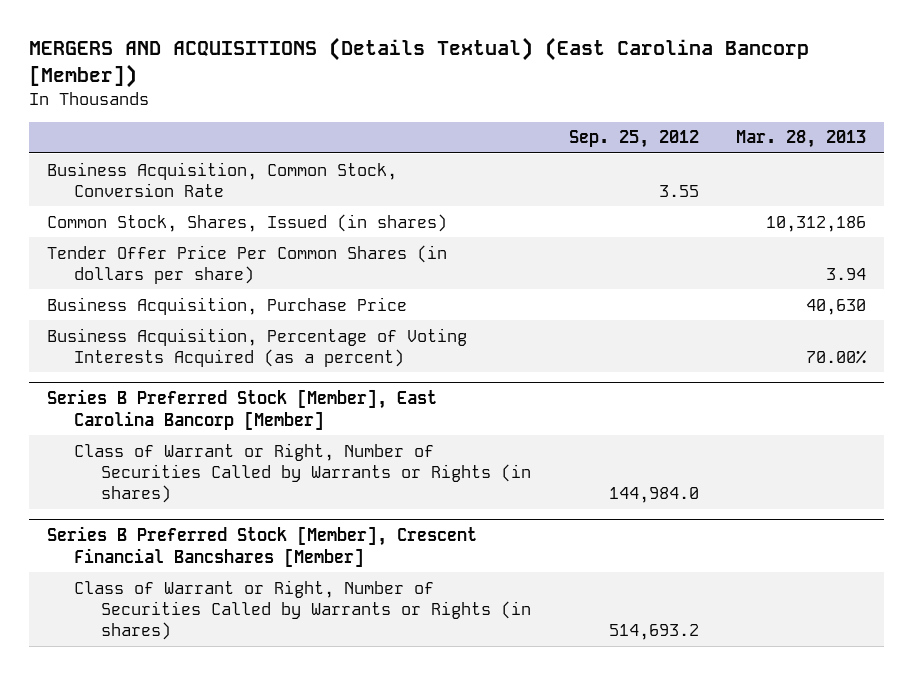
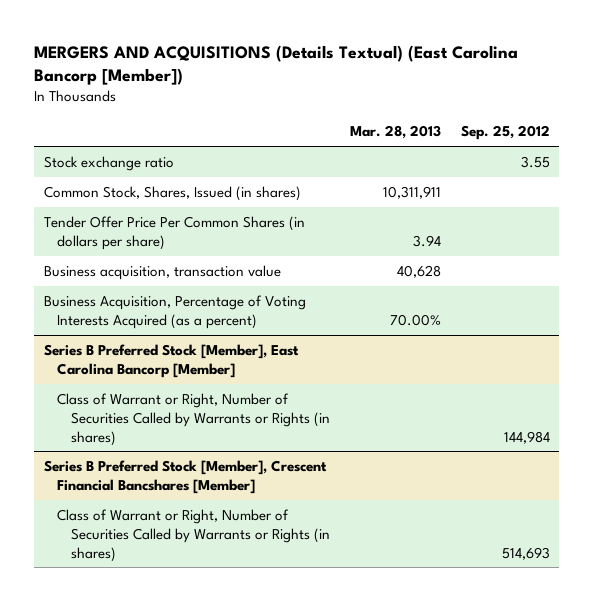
- | Sep. 25, 2012 | Mar. 28, 2013
+ | Mar. 28, 2013 | Sep. 25, 2012
- Business Acquisition, Common Stock, Conversion Rate | 3.55 |
- Common Stock, Shares, Issued (in shares) | | 10,312,186
+ Stock exchange ratio | | 3.55
+ Common Stock, Shares, Issued (in shares) | 10,311,911 |
- Business Acquisition, Purchase Price | | 40,630
+ Business acquisition, transaction value | 40,628 |
@ Series B Preferred Stock [Member], East Carolina Bancorp [Member]
- Class of Warrant or Right, Number of Securities Called by Warrants or Rights (in shares) | 144,984.0 |
+ Class of Warrant or Right, Number of Securities Called by Warrants or Rights (in shares) | | 144,984
@ Series B Preferred Stock [Member], Crescent Financial Bancshares [Member]
- Class of Warrant or Right, Number of Securities Called by Warrants or Rights (in shares) | 514,693.2 |
+ Class of Warrant or Right, Number of Securities Called by Warrants or Rights (in shares) | | 514,693

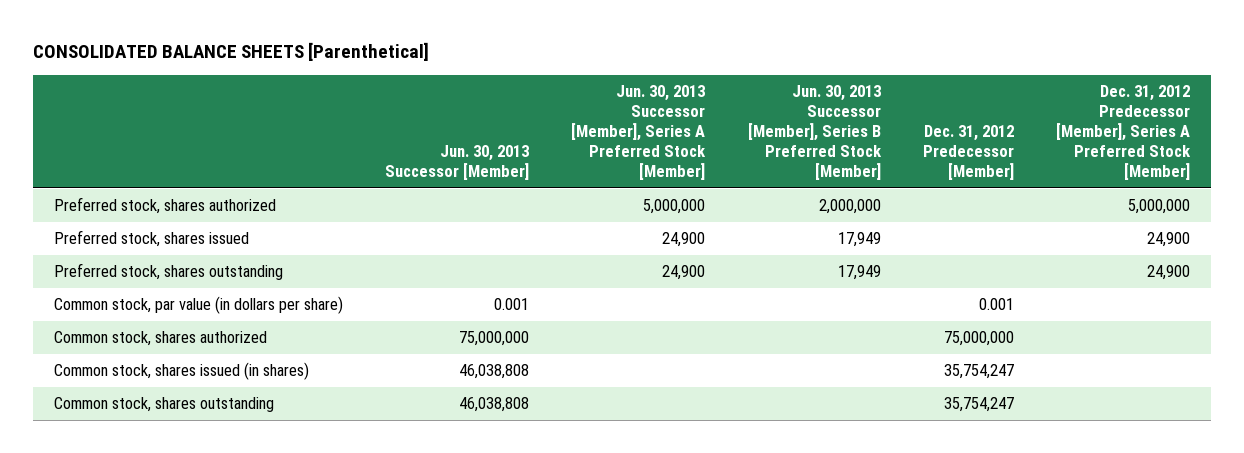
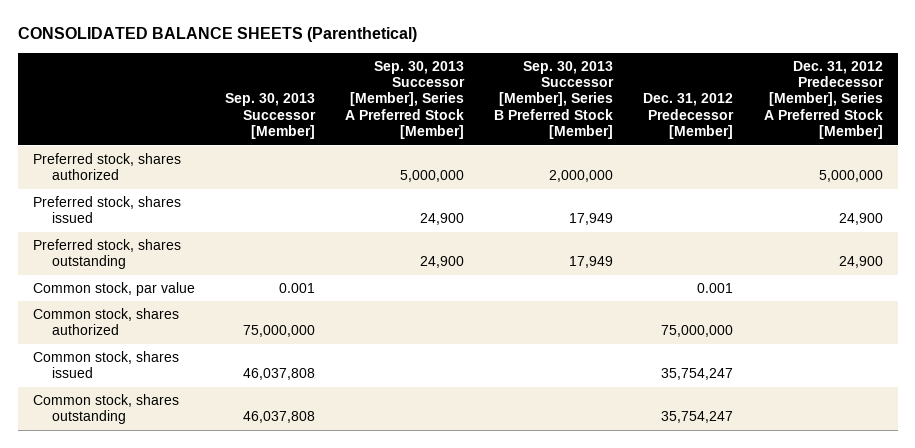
- CONSOLIDATED BALANCE SHEETS [Parenthetical]
+ CONSOLIDATED BALANCE SHEETS (Parenthetical)
- | Jun. 30, 2013 Successor [Member] | Jun. 30, 2013 Successor [Member], Series A Preferred Stock [Member] | Jun. 30, 2013 Successor [Member], Series B Preferred Stock [Member] | Dec. 31, 2012 Predecessor [Member] | Dec. 31, 2012 Predecessor [Member], Series A Preferred Stock [Member]
+ | Sep. 30, 2013 Successor [Member] | Sep. 30, 2013 Successor [Member], Series A Preferred Stock [Member] | Sep. 30, 2013 Successor [Member], Series B Preferred Stock [Member] | Dec. 31, 2012 Predecessor [Member] | Dec. 31, 2012 Predecessor [Member], Series A Preferred Stock [Member]
- Common stock, par value (in dollars per share) | 0.001 | | | 0.001 |
+ Common stock, par value | 0.001 | | | 0.001 |
- Common stock, shares issued (in shares) | 46,038,808 | | | 35,754,247 |
+ Common stock, shares issued | 46,037,808 | | | 35,754,247 |

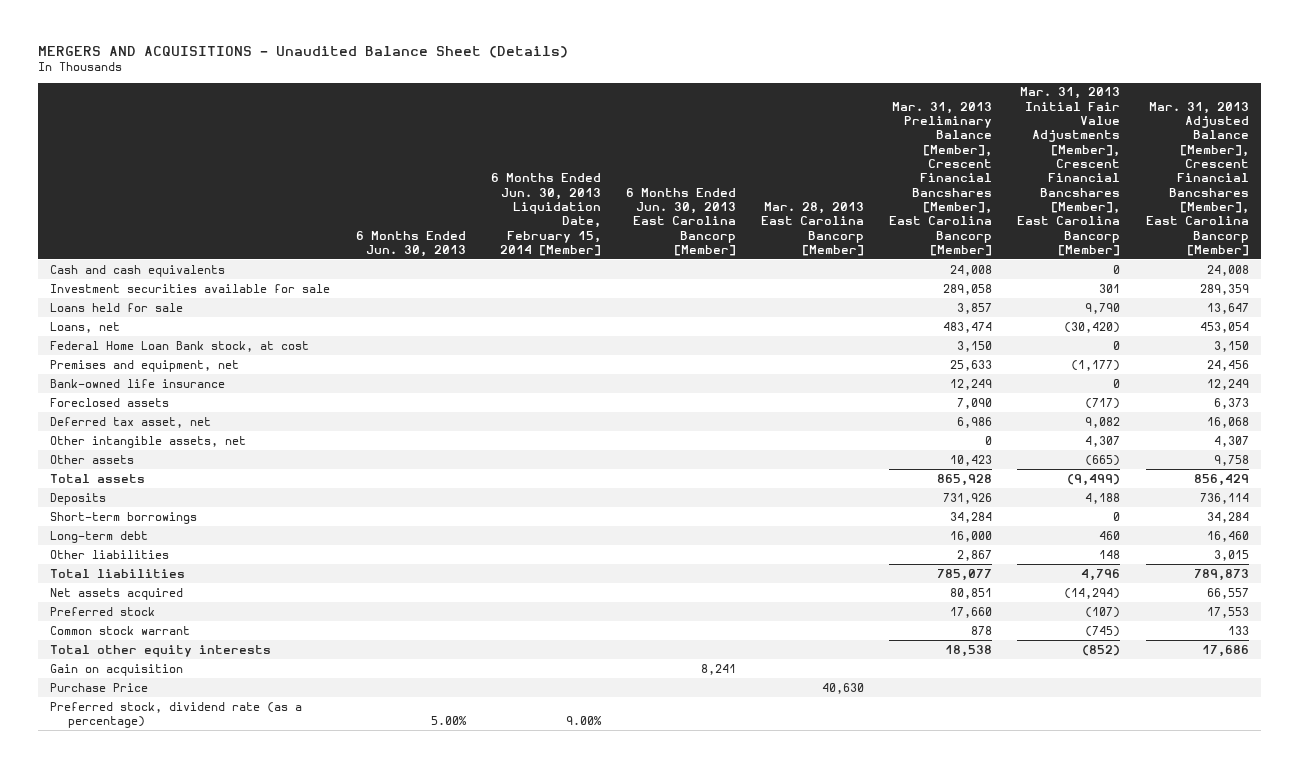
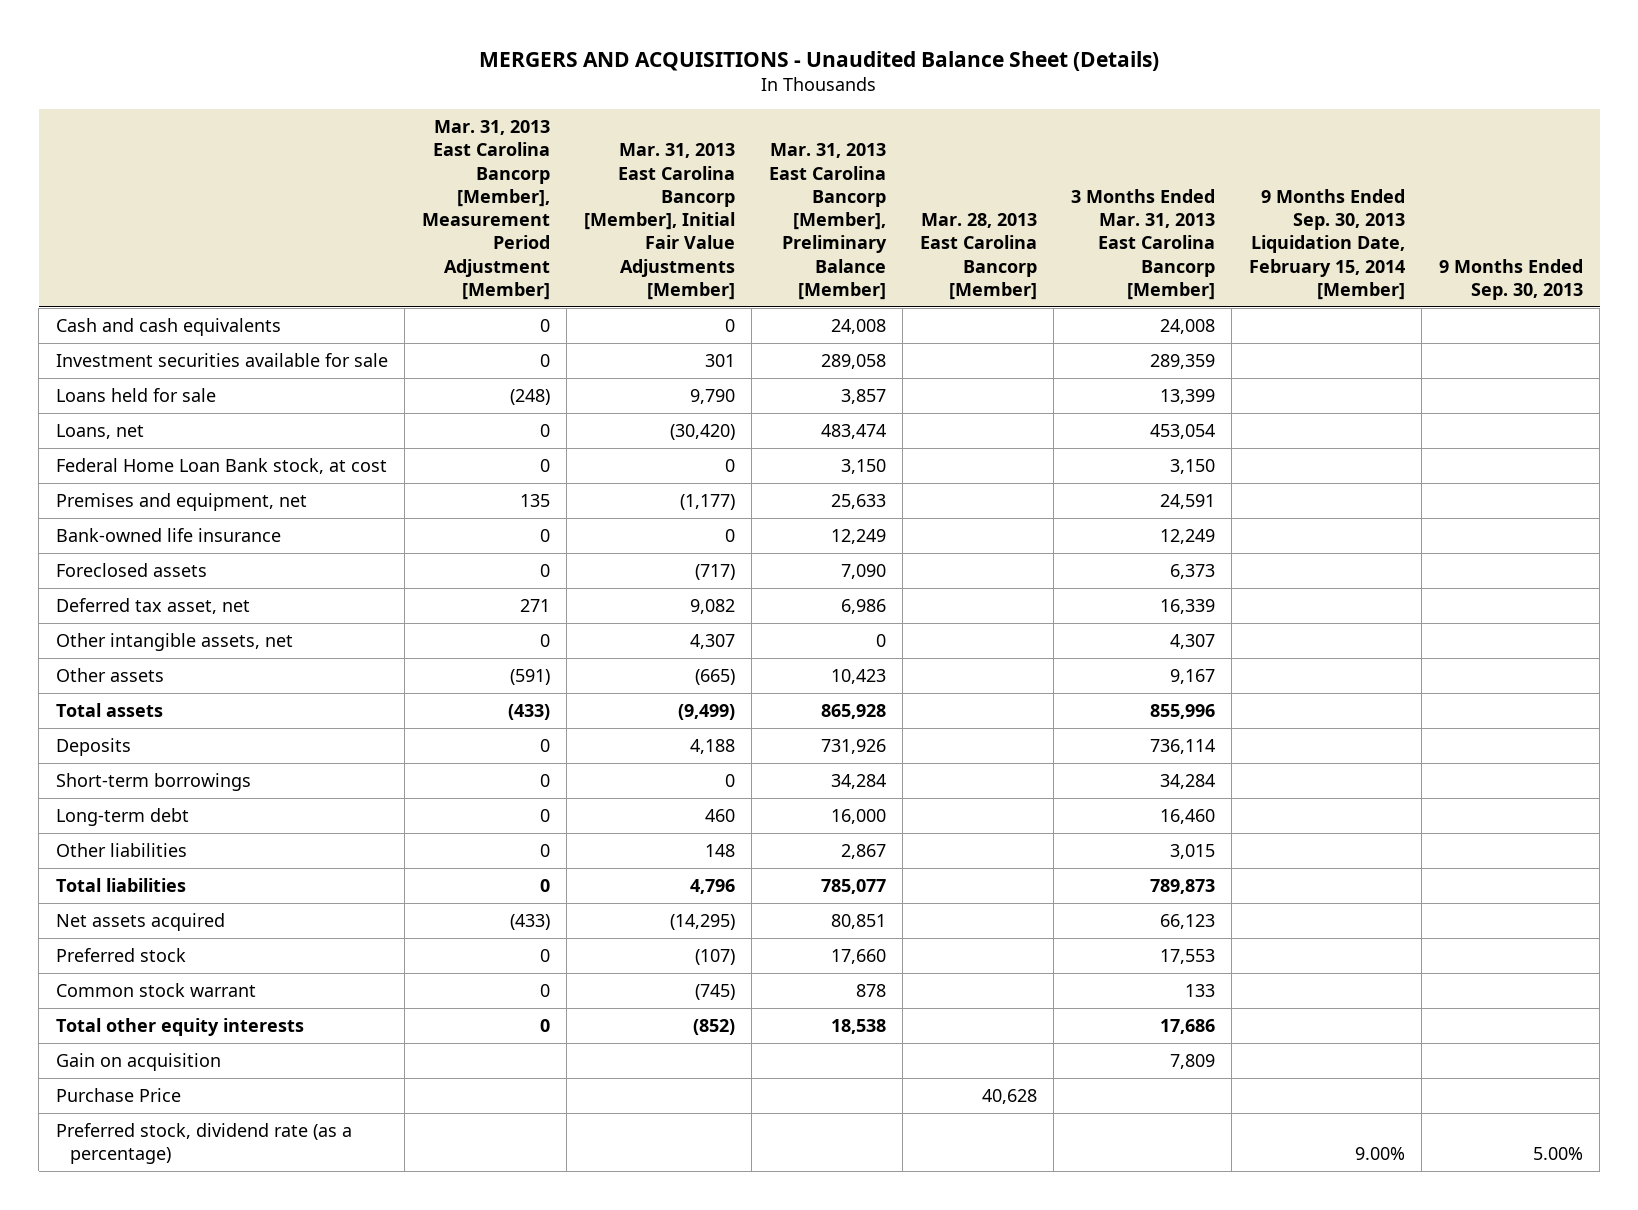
- | 6 Months Ended Jun. 30, 2013 | 6 Months Ended Jun. 30, 2013 Liquidation Date, February 15, 2014 [Member] | 6 Months Ended Jun. 30, 2013 East Carolina Bancorp [Member] | Mar. 28, 2013 East Carolina Bancorp [Member] | Mar. 31, 2013 Preliminary Balance [Member], Crescent Financial Bancshares [Member], East Carolina Bancorp [Member] | Mar. 31, 2013 Initial Fair Value Adjustments [Member], Crescent Financial Bancshares [Member], East Carolina Bancorp [Member] | Mar. 31, 2013 Adjusted Balance [Member], Crescent Financial Bancshares [Member], East Carolina Bancorp [Member]
+ | Mar. 31, 2013 East Carolina Bancorp [Member], Measurement Period Adjustment [Member] | Mar. 31, 2013 East Carolina Bancorp [Member], Initial Fair Value Adjustments [Member] | Mar. 31, 2013 East Carolina Bancorp [Member], Preliminary Balance [Member] | Mar. 28, 2013 East Carolina Bancorp [Member] | 3 Months Ended Mar. 31, 2013 East Carolina Bancorp [Member] | 9 Months Ended Sep. 30, 2013 Liquidation Date, February 15, 2014 [Member] | 9 Months Ended Sep. 30, 2013
- Purchase Price | | | | 40,630 | | |
+ Purchase Price | | | | 40,628 | | |

